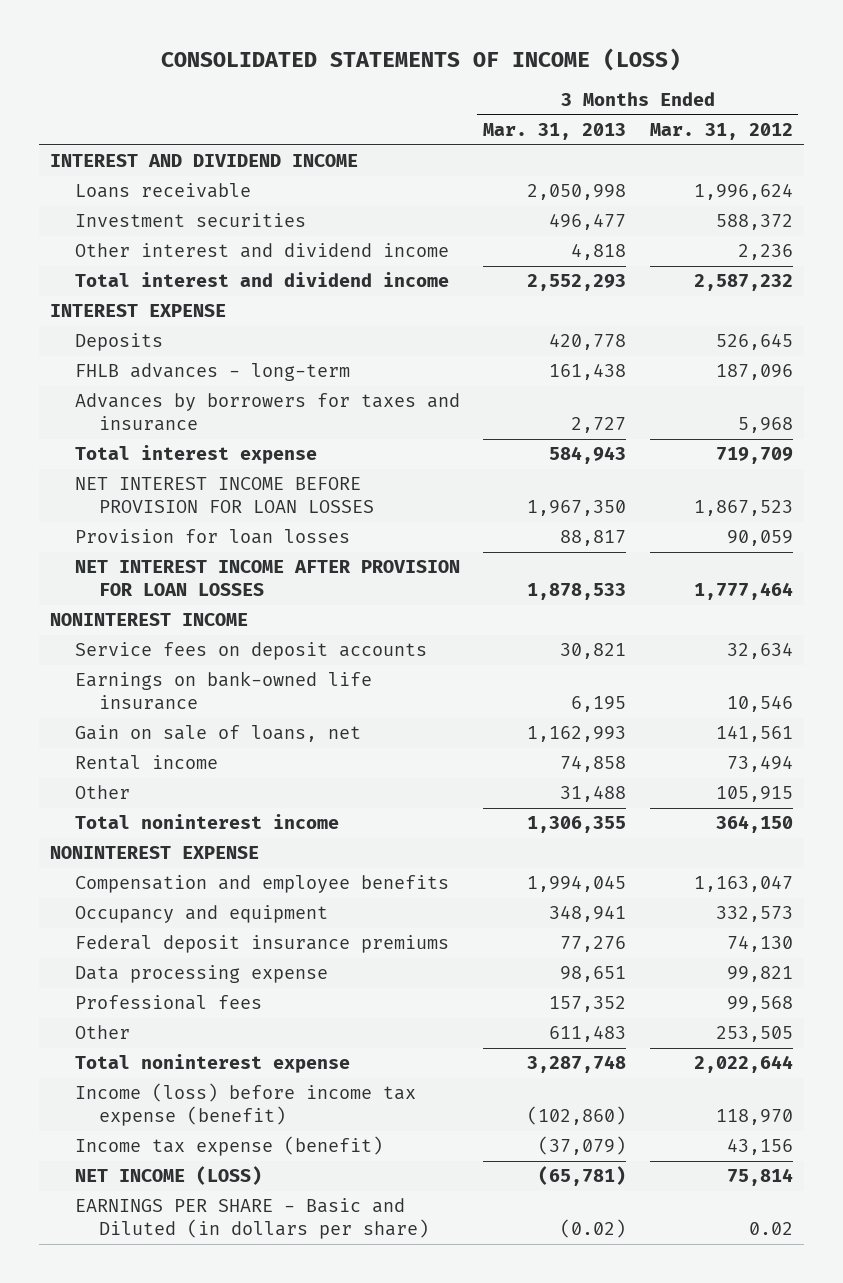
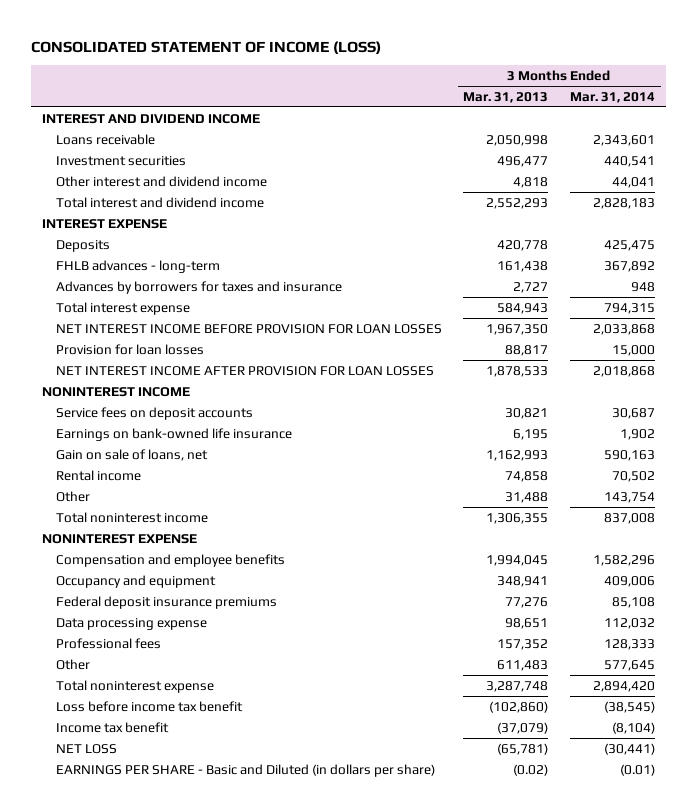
- CONSOLIDATED STATEMENTS OF INCOME (LOSS)
+ CONSOLIDATED STATEMENT OF INCOME (LOSS)
- | 3 Months Ended Mar. 31, 2013 | 3 Months Ended Mar. 31, 2012
+ | 3 Months Ended Mar. 31, 2013 | 3 Months Ended Mar. 31, 2014
- Income (loss) before income tax expense (benefit) | (102,860) | 118,970
- Income tax expense (benefit) | (37,079) | 43,156
- NET INCOME (LOSS) | (65,781) | 75,814
+ Loss before income tax benefit | (102,860) | (38,545)
+ Income tax benefit | (37,079) | (8,104)
+ NET LOSS | (65,781) | (30,441)

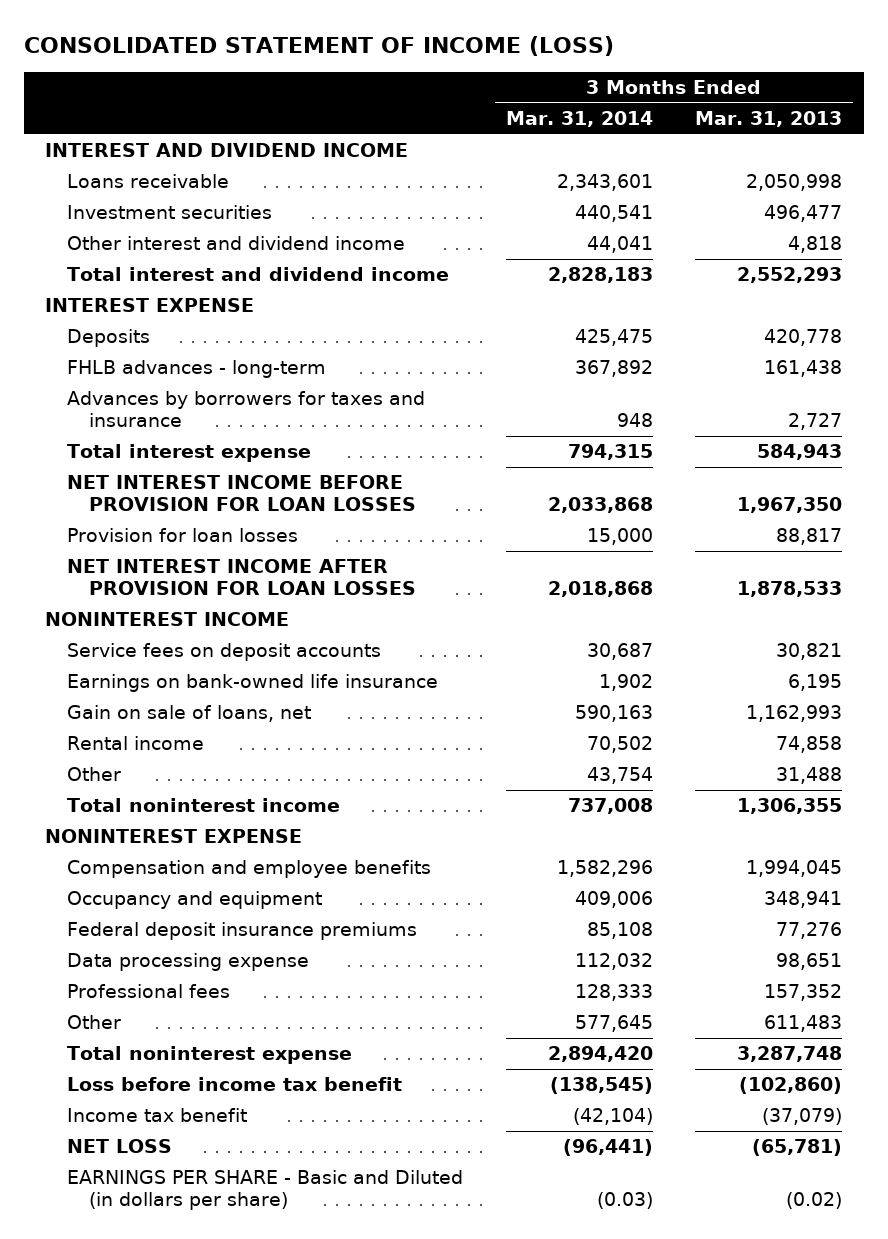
- | 3 Months Ended Mar. 31, 2013 | 3 Months Ended Mar. 31, 2014
+ | 3 Months Ended Mar. 31, 2014 | 3 Months Ended Mar. 31, 2013
- Other | 31,488 | 143,754
- Total noninterest income | 1,306,355 | 837,008
+ Other | 43,754 | 31,488
+ Total noninterest income | 737,008 | 1,306,355
- Loss before income tax benefit | (102,860) | (38,545)
- Income tax benefit | (37,079) | (8,104)
- NET LOSS | (65,781) | (30,441)
- EARNINGS PER SHARE - Basic and Diluted (in dollars per share) | (0.02) | (0.01)
+ Loss before income tax benefit | (138,545) | (102,860)
+ Income tax benefit | (42,104) | (37,079)
+ NET LOSS | (96,441) | (65,781)
+ EARNINGS PER SHARE - Basic and Diluted (in dollars per share) | (0.03) | (0.02)

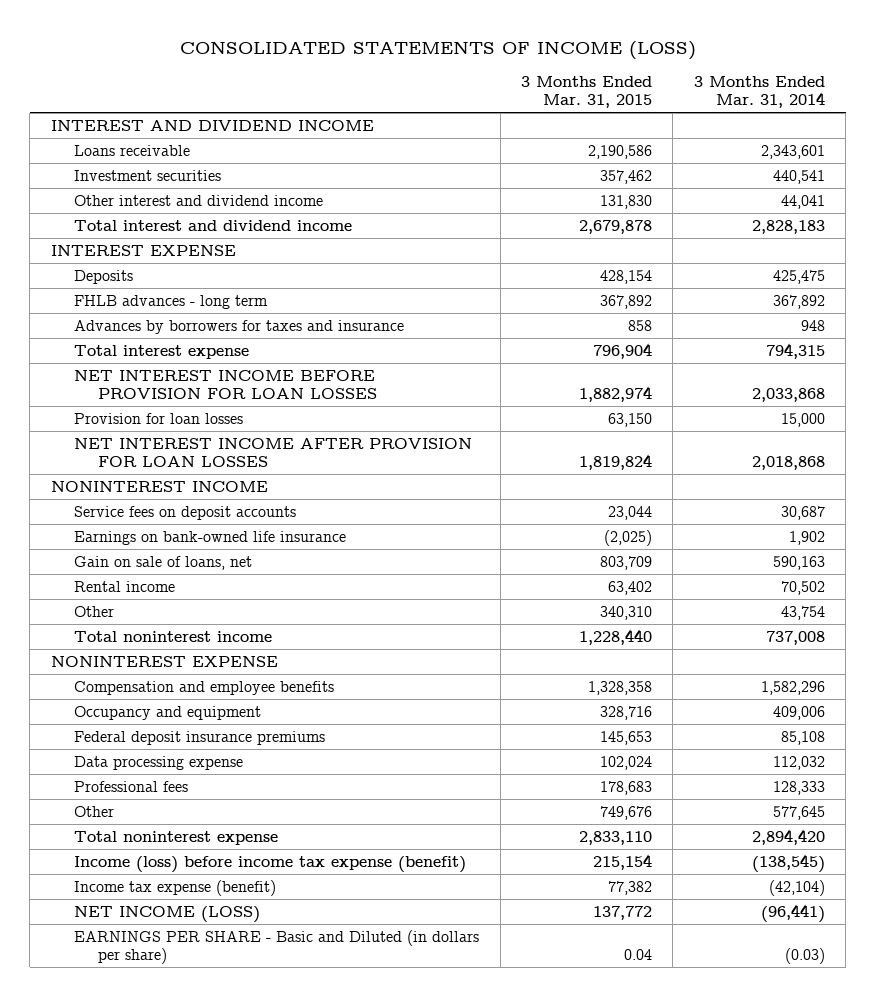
- CONSOLIDATED STATEMENT OF INCOME (LOSS)
+ CONSOLIDATED STATEMENTS OF INCOME (LOSS)
- | 3 Months Ended Mar. 31, 2014 | 3 Months Ended Mar. 31, 2013
+ | 3 Months Ended Mar. 31, 2015 | 3 Months Ended Mar. 31, 2014
- FHLB advances - long-term | 367,892 | 161,438
+ FHLB advances - long term | 367,892 | 367,892
- Loss before income tax benefit | (138,545) | (102,860)
- Income tax benefit | (42,104) | (37,079)
- NET LOSS | (96,441) | (65,781)
+ Income (loss) before income tax expense (benefit) | 215,154 | (138,545)
+ Income tax expense (benefit) | 77,382 | (42,104)
+ NET INCOME (LOSS) | 137,772 | (96,441)

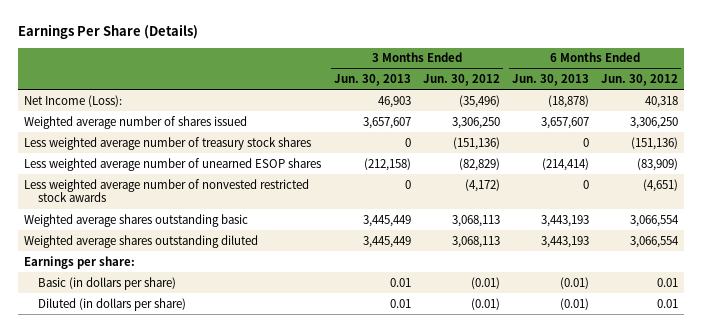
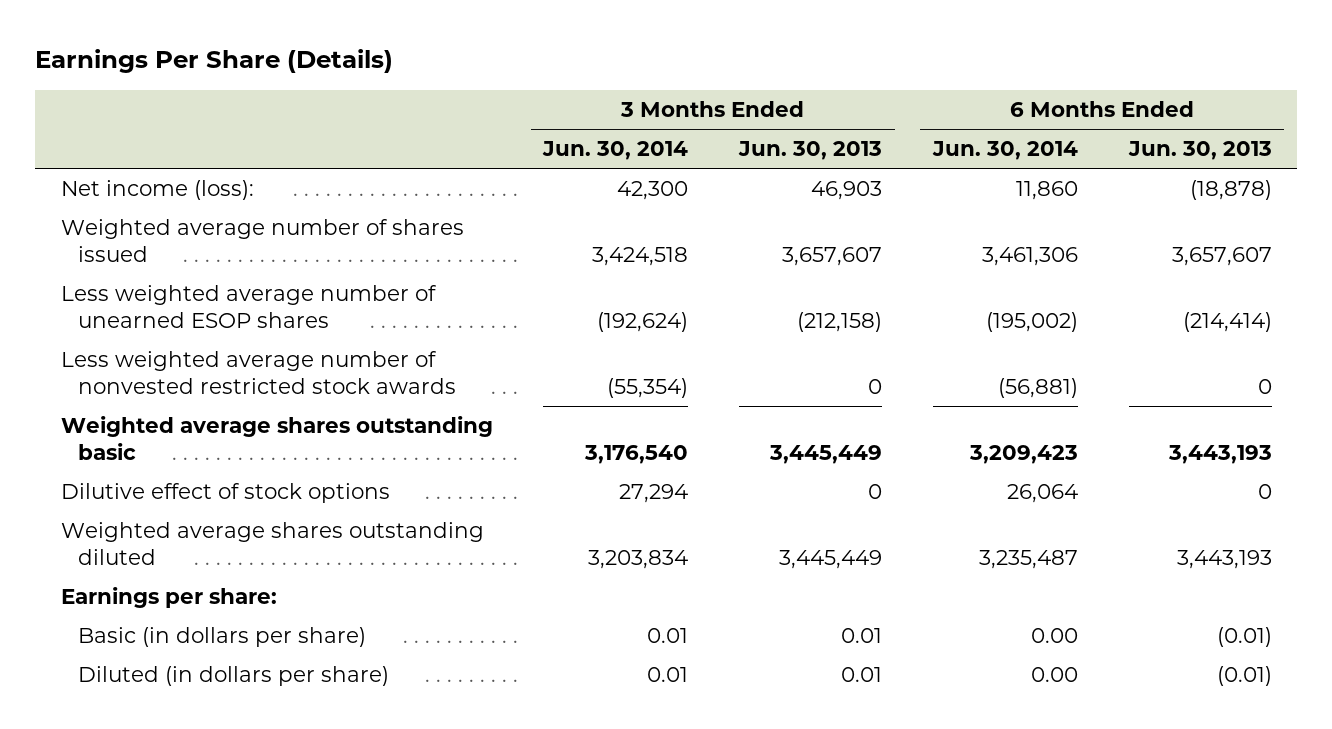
- | 3 Months Ended Jun. 30, 2013 | 3 Months Ended Jun. 30, 2012 | 6 Months Ended Jun. 30, 2013 | 6 Months Ended Jun. 30, 2012
+ | 3 Months Ended Jun. 30, 2014 | 3 Months Ended Jun. 30, 2013 | 6 Months Ended Jun. 30, 2014 | 6 Months Ended Jun. 30, 2013
- Net Income (Loss): | 46,903 | (35,496) | (18,878) | 40,318
+ Net income (loss): | 42,300 | 46,903 | 11,860 | (18,878)
- Less weighted average number of treasury stock shares | 0 | (151,136) | 0 | (151,136)
+ Dilutive effect of stock options | 27,294 | 0 | 26,064 | 0

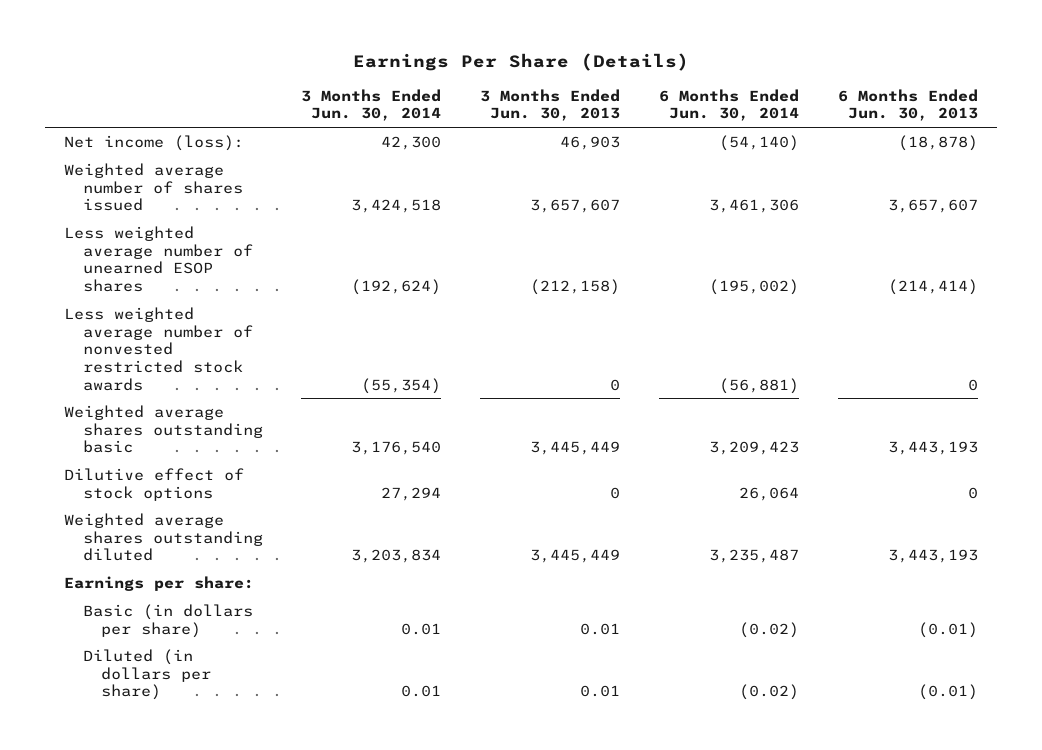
- Net income (loss): | 42,300 | 46,903 | 11,860 | (18,878)
+ Net income (loss): | 42,300 | 46,903 | (54,140) | (18,878)
- Basic (in dollars per share) | 0.01 | 0.01 | 0.00 | (0.01)
- Diluted (in dollars per share) | 0.01 | 0.01 | 0.00 | (0.01)
+ Basic (in dollars per share) | 0.01 | 0.01 | (0.02) | (0.01)
+ Diluted (in dollars per share) | 0.01 | 0.01 | (0.02) | (0.01)

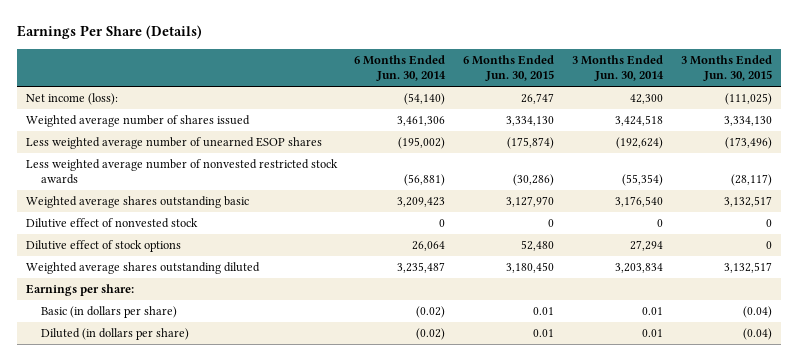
- | 3 Months Ended Jun. 30, 2014 | 3 Months Ended Jun. 30, 2013 | 6 Months Ended Jun. 30, 2014 | 6 Months Ended Jun. 30, 2013
+ | 6 Months Ended Jun. 30, 2014 | 6 Months Ended Jun. 30, 2015 | 3 Months Ended Jun. 30, 2014 | 3 Months Ended Jun. 30, 2015
+ Dilutive effect of nonvested stock | 0 | 0 | 0 | 0

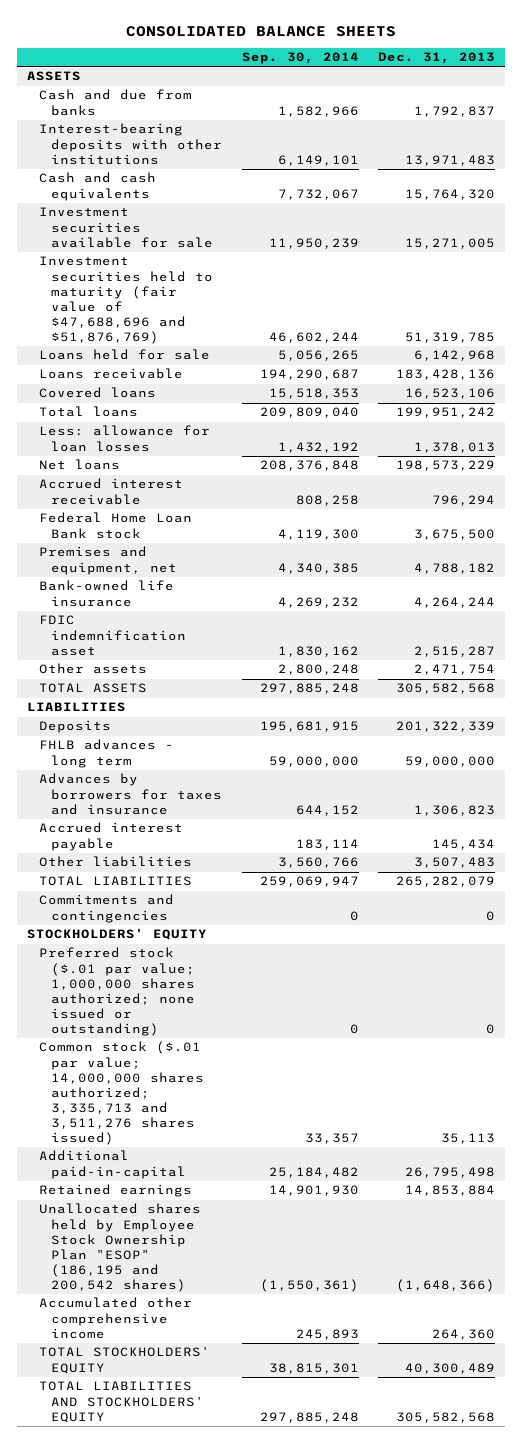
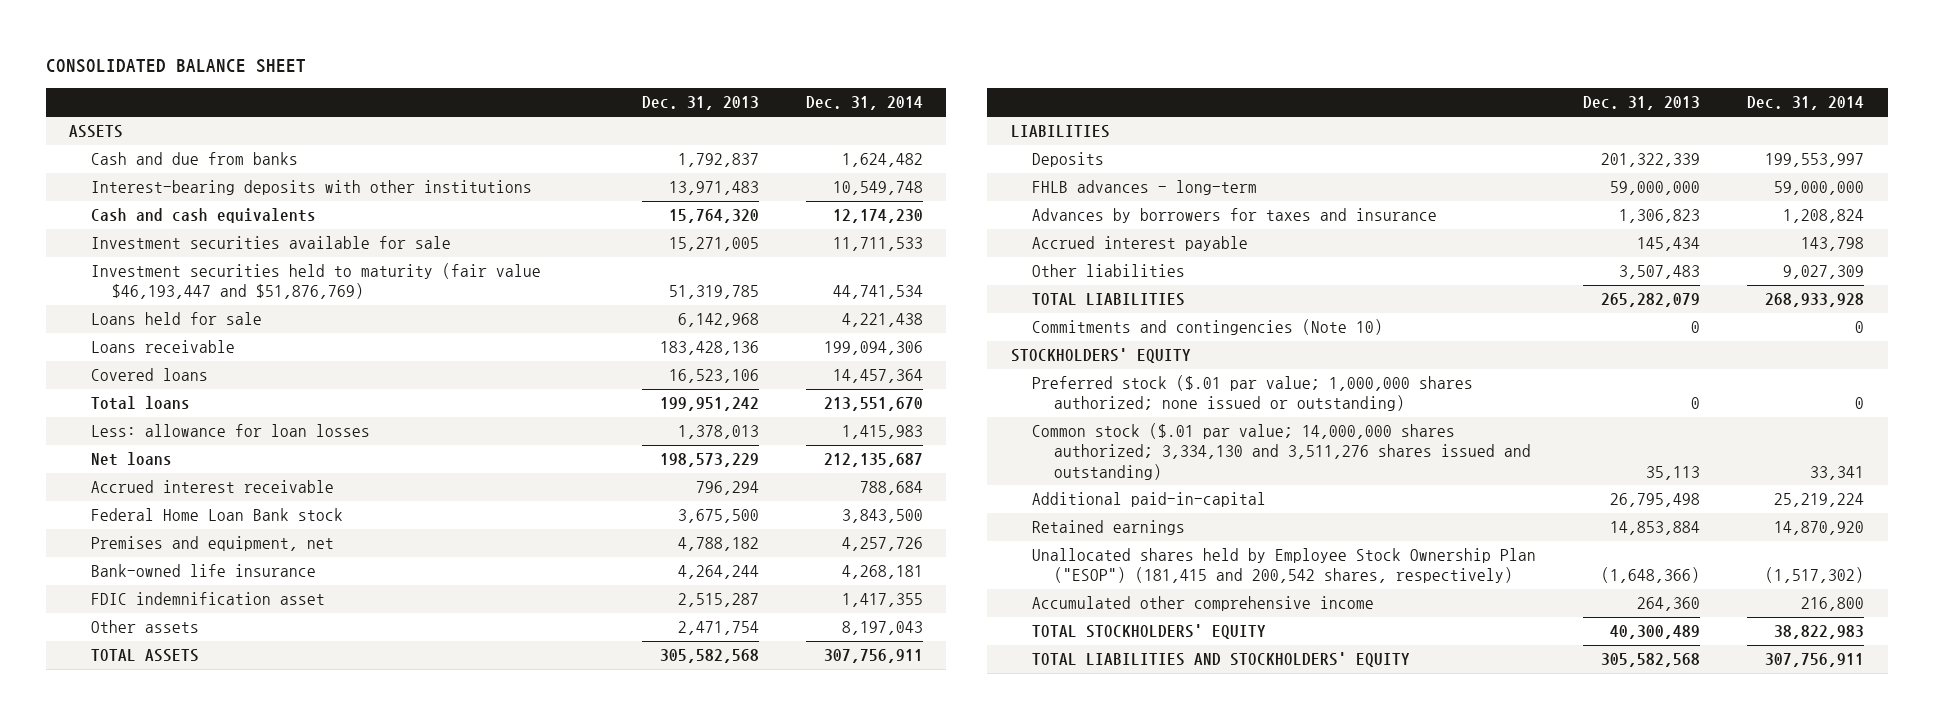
- CONSOLIDATED BALANCE SHEETS
+ CONSOLIDATED BALANCE SHEET
- | Sep. 30, 2014 | Dec. 31, 2013
+ | Dec. 31, 2013 | Dec. 31, 2014
- Investment securities held to maturity (fair value of $47,688,696 and $51,876,769) | 46,602,244 | 51,319,785
+ Investment securities held to maturity (fair value $46,193,447 and $51,876,769) | 51,319,785 | 44,741,534
- FHLB advances - long term | 59,000,000 | 59,000,000
+ FHLB advances - long-term | 59,000,000 | 59,000,000
- Commitments and contingencies | 0 | 0
+ Commitments and contingencies (Note 10) | 0 | 0
- Common stock ($.01 par value; 14,000,000 shares authorized; 3,335,713 and 3,511,276 shares issued) | 33,357 | 35,113
+ Common stock ($.01 par value; 14,000,000 shares authorized; 3,334,130 and 3,511,276 shares issued and outstanding) | 35,113 | 33,341
- Unallocated shares held by Employee Stock Ownership Plan "ESOP" (186,195 and 200,542 shares) | (1,550,361) | (1,648,366)
+ Unallocated shares held by Employee Stock Ownership Plan ("ESOP") (181,415 and 200,542 shares, respectively) | (1,648,366) | (1,517,302)

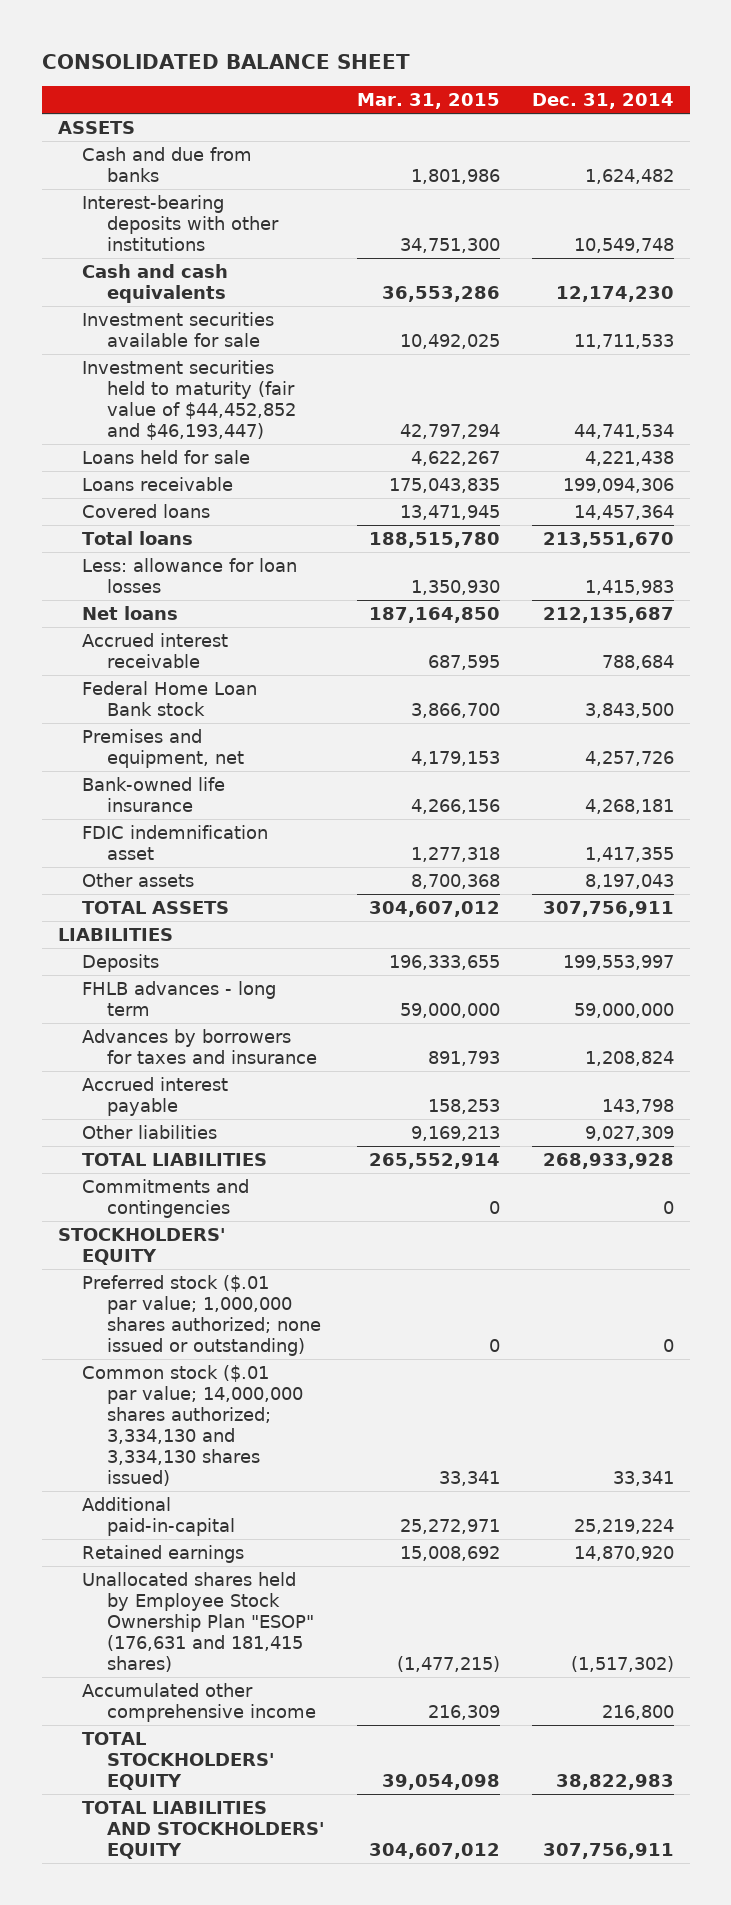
- | Dec. 31, 2013 | Dec. 31, 2014
+ | Mar. 31, 2015 | Dec. 31, 2014
- Investment securities held to maturity (fair value $46,193,447 and $51,876,769) | 51,319,785 | 44,741,534
+ Investment securities held to maturity (fair value of $44,452,852 and $46,193,447) | 42,797,294 | 44,741,534
- FHLB advances - long-term | 59,000,000 | 59,000,000
+ FHLB advances - long term | 59,000,000 | 59,000,000
- Commitments and contingencies (Note 10) | 0 | 0
+ Commitments and contingencies | 0 | 0
- Common stock ($.01 par value; 14,000,000 shares authorized; 3,334,130 and 3,511,276 shares issued and outstanding) | 35,113 | 33,341
+ Common stock ($.01 par value; 14,000,000 shares authorized; 3,334,130 and 3,334,130 shares issued) | 33,341 | 33,341
- Unallocated shares held by Employee Stock Ownership Plan ("ESOP") (181,415 and 200,542 shares, respectively) | (1,648,366) | (1,517,302)
+ Unallocated shares held by Employee Stock Ownership Plan "ESOP" (176,631 and 181,415 shares) | (1,477,215) | (1,517,302)

